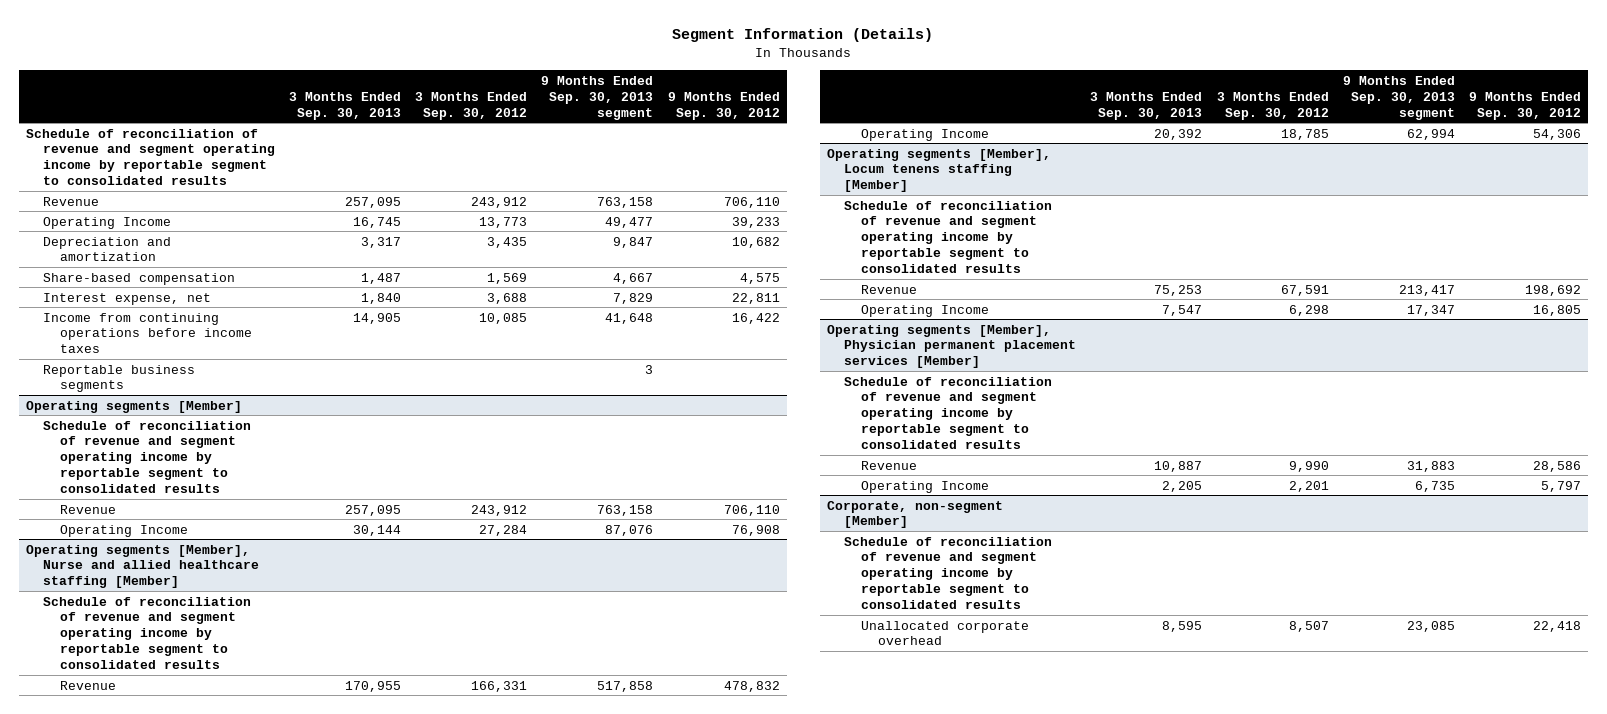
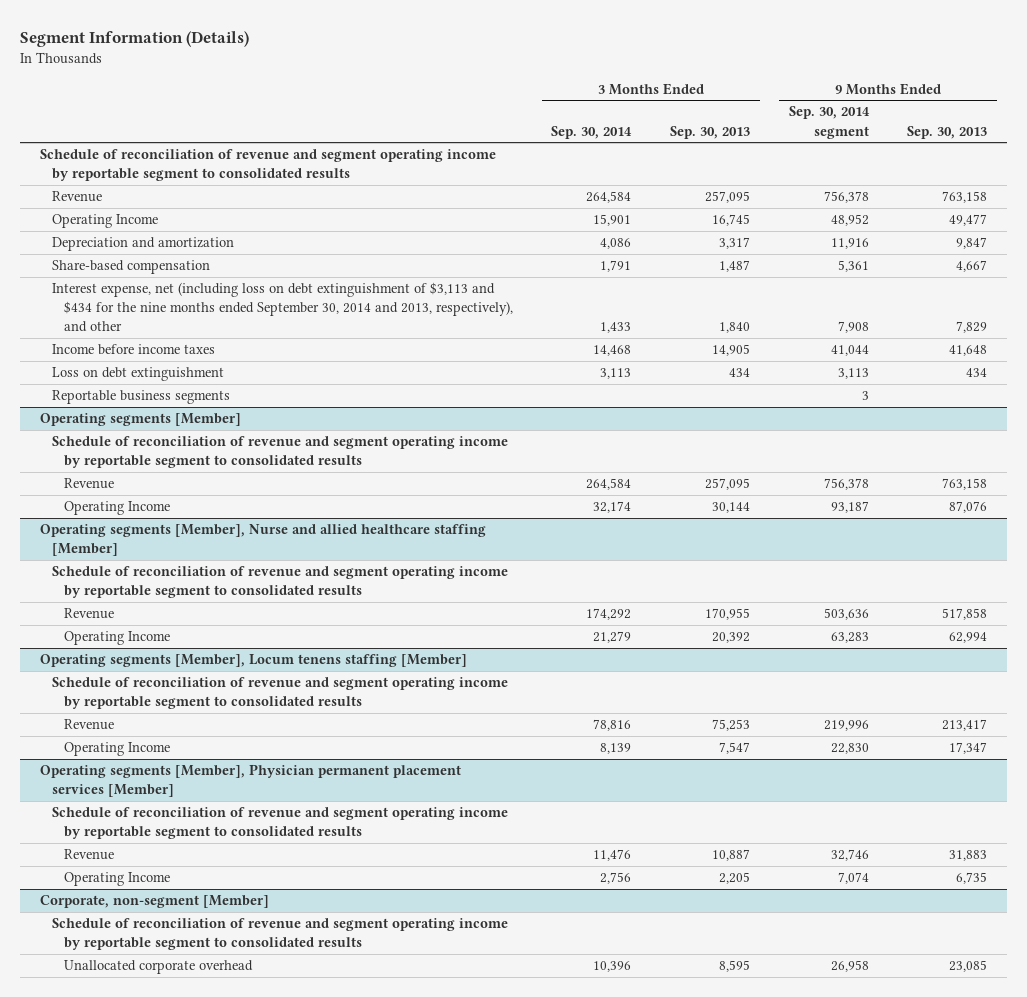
- | 3 Months Ended Sep. 30, 2013 | 3 Months Ended Sep. 30, 2012 | 9 Months Ended Sep. 30, 2013 segment | 9 Months Ended Sep. 30, 2012
+ | 3 Months Ended Sep. 30, 2014 | 3 Months Ended Sep. 30, 2013 | 9 Months Ended Sep. 30, 2014 segment | 9 Months Ended Sep. 30, 2013
- Interest expense, net | 1,840 | 3,688 | 7,829 | 22,811
- Income from continuing operations before income taxes | 14,905 | 10,085 | 41,648 | 16,422
+ Interest expense, net (including loss on debt extinguishment of $3,113 and $434 for the nine months ended September 30, 2014 and 2013, respectively), and other | 1,433 | 1,840 | 7,908 | 7,829
+ Income before income taxes | 14,468 | 14,905 | 41,044 | 41,648
+ Loss on debt extinguishment | 3,113 | 434 | 3,113 | 434

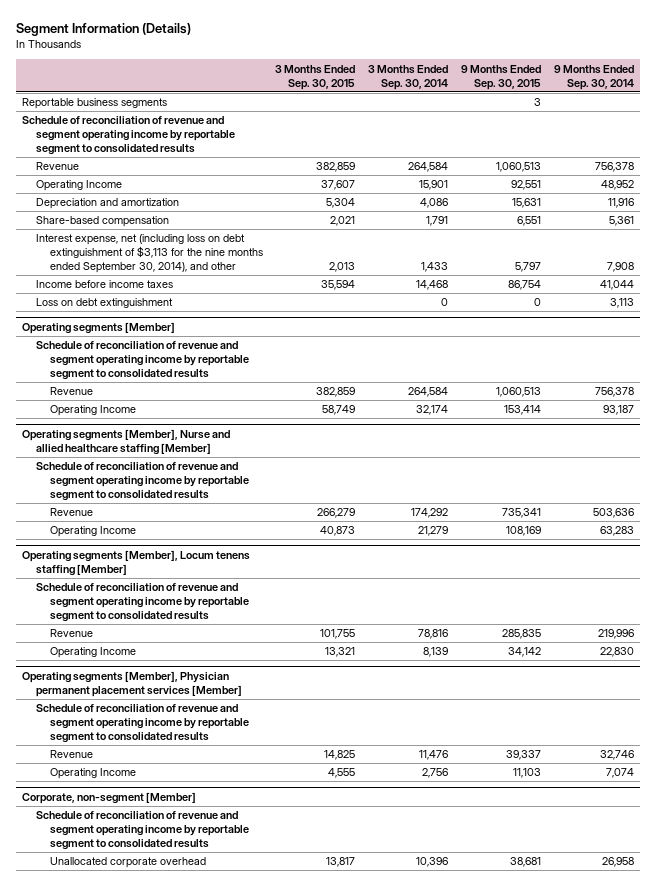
- | 3 Months Ended Sep. 30, 2014 | 3 Months Ended Sep. 30, 2013 | 9 Months Ended Sep. 30, 2014 segment | 9 Months Ended Sep. 30, 2013
+ | 3 Months Ended Sep. 30, 2015 | 3 Months Ended Sep. 30, 2014 | 9 Months Ended Sep. 30, 2015 | 9 Months Ended Sep. 30, 2014
moved up: Reportable business segments | | | 3 |
- Interest expense, net (including loss on debt extinguishment of $3,113 and $434 for the nine months ended September 30, 2014 and 2013, respectively), and other | 1,433 | 1,840 | 7,908 | 7,829
+ Interest expense, net (including loss on debt extinguishment of $3,113 for the nine months ended September 30, 2014), and other | 2,013 | 1,433 | 5,797 | 7,908
- Loss on debt extinguishment | 3,113 | 434 | 3,113 | 434
+ Loss on debt extinguishment | | 0 | 0 | 3,113

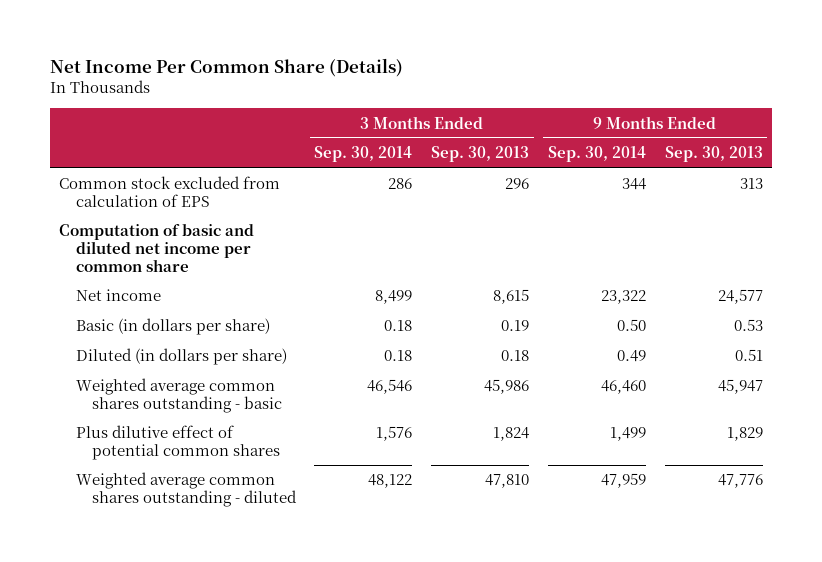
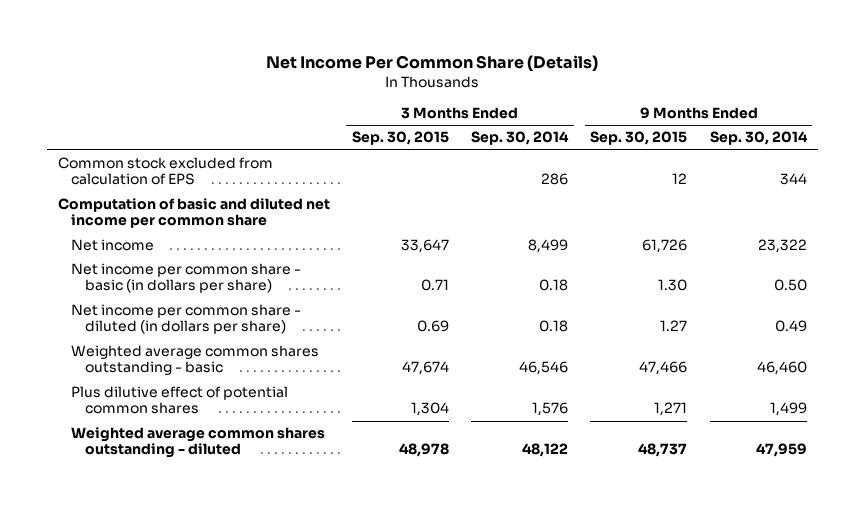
- | 3 Months Ended Sep. 30, 2014 | 3 Months Ended Sep. 30, 2013 | 9 Months Ended Sep. 30, 2014 | 9 Months Ended Sep. 30, 2013
+ | 3 Months Ended Sep. 30, 2015 | 3 Months Ended Sep. 30, 2014 | 9 Months Ended Sep. 30, 2015 | 9 Months Ended Sep. 30, 2014
- Basic (in dollars per share) | 0.18 | 0.19 | 0.50 | 0.53
- Diluted (in dollars per share) | 0.18 | 0.18 | 0.49 | 0.51
+ Net income per common share - basic (in dollars per share) | 0.71 | 0.18 | 1.30 | 0.50
+ Net income per common share - diluted (in dollars per share) | 0.69 | 0.18 | 1.27 | 0.49

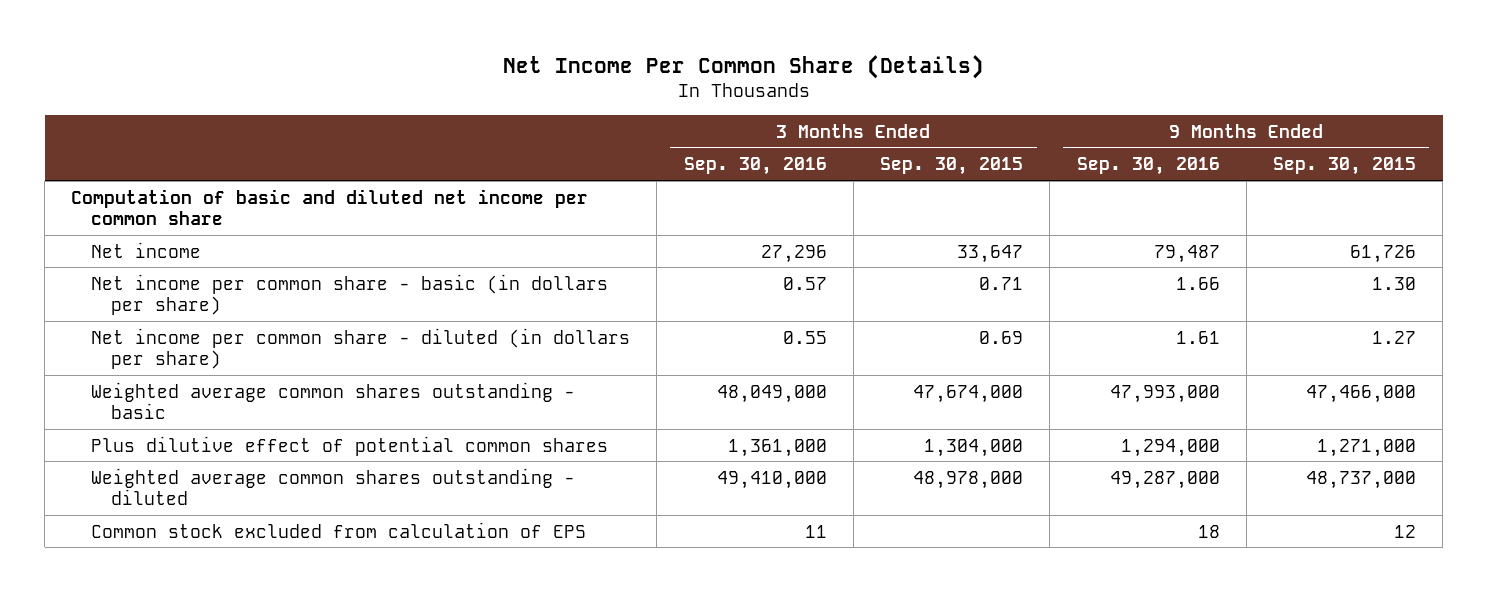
- | 3 Months Ended Sep. 30, 2015 | 3 Months Ended Sep. 30, 2014 | 9 Months Ended Sep. 30, 2015 | 9 Months Ended Sep. 30, 2014
+ | 3 Months Ended Sep. 30, 2016 | 3 Months Ended Sep. 30, 2015 | 9 Months Ended Sep. 30, 2016 | 9 Months Ended Sep. 30, 2015
- Weighted average common shares outstanding - basic | 47,674 | 46,546 | 47,466 | 46,460
- Plus dilutive effect of potential common shares | 1,304 | 1,576 | 1,271 | 1,499
- Weighted average common shares outstanding - diluted | 48,978 | 48,122 | 48,737 | 47,959
+ Weighted average common shares outstanding - basic | 48,049,000 | 47,674,000 | 47,993,000 | 47,466,000
+ Plus dilutive effect of potential common shares | 1,361,000 | 1,304,000 | 1,294,000 | 1,271,000
+ Weighted average common shares outstanding - diluted | 49,410,000 | 48,978,000 | 49,287,000 | 48,737,000
moved down: Common stock excluded from calculation of EPS | 11 | | 18 | 12

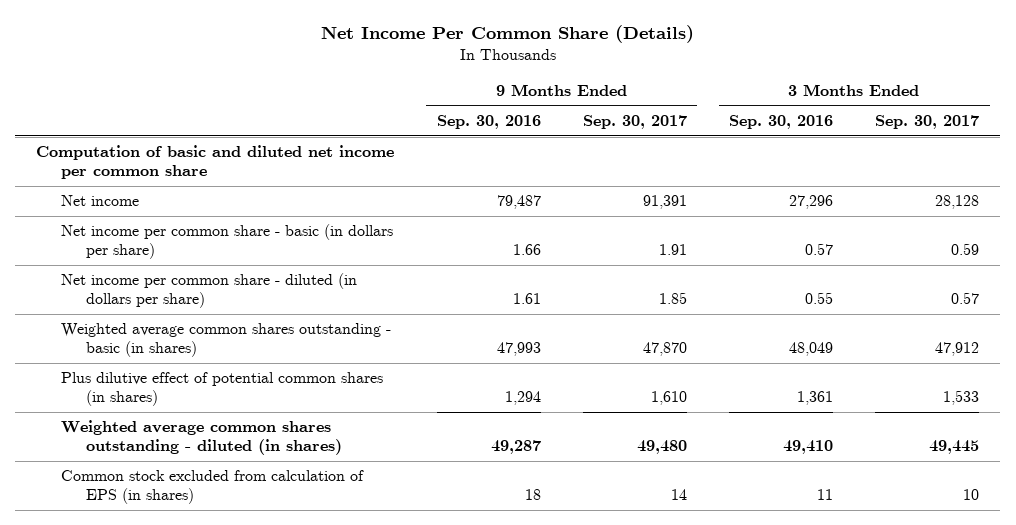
- | 3 Months Ended Sep. 30, 2016 | 3 Months Ended Sep. 30, 2015 | 9 Months Ended Sep. 30, 2016 | 9 Months Ended Sep. 30, 2015
+ | 9 Months Ended Sep. 30, 2016 | 9 Months Ended Sep. 30, 2017 | 3 Months Ended Sep. 30, 2016 | 3 Months Ended Sep. 30, 2017
- Weighted average common shares outstanding - basic | 48,049,000 | 47,674,000 | 47,993,000 | 47,466,000
- Plus dilutive effect of potential common shares | 1,361,000 | 1,304,000 | 1,294,000 | 1,271,000
- Weighted average common shares outstanding - diluted | 49,410,000 | 48,978,000 | 49,287,000 | 48,737,000
- Common stock excluded from calculation of EPS | 11 | | 18 | 12
+ Weighted average common shares outstanding - basic (in shares) | 47,993 | 47,870 | 48,049 | 47,912
+ Plus dilutive effect of potential common shares (in shares) | 1,294 | 1,610 | 1,361 | 1,533
+ Weighted average common shares outstanding - diluted (in shares) | 49,287 | 49,480 | 49,410 | 49,445
+ Common stock excluded from calculation of EPS (in shares) | 18 | 14 | 11 | 10

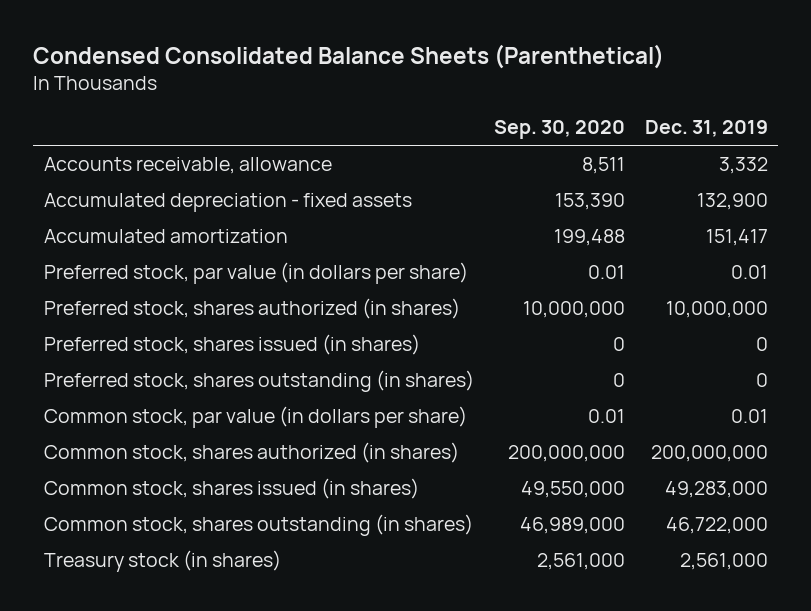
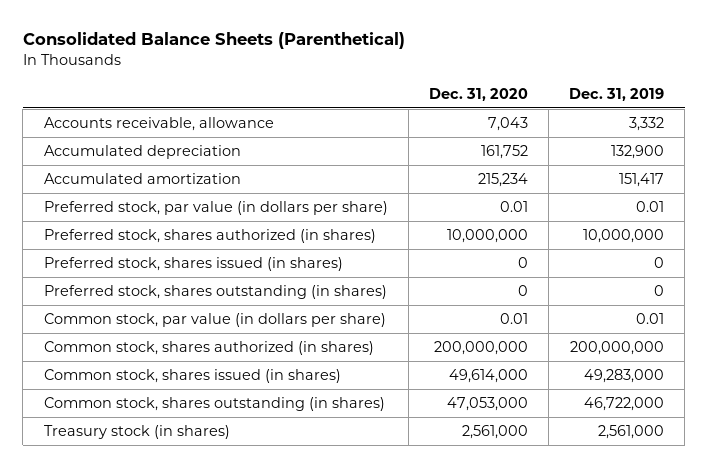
- Condensed Consolidated Balance Sheets (Parenthetical)
+ Consolidated Balance Sheets (Parenthetical)
- | Sep. 30, 2020 | Dec. 31, 2019
+ | Dec. 31, 2020 | Dec. 31, 2019
- Accumulated depreciation - fixed assets | 153,390 | 132,900
+ Accumulated depreciation | 161,752 | 132,900

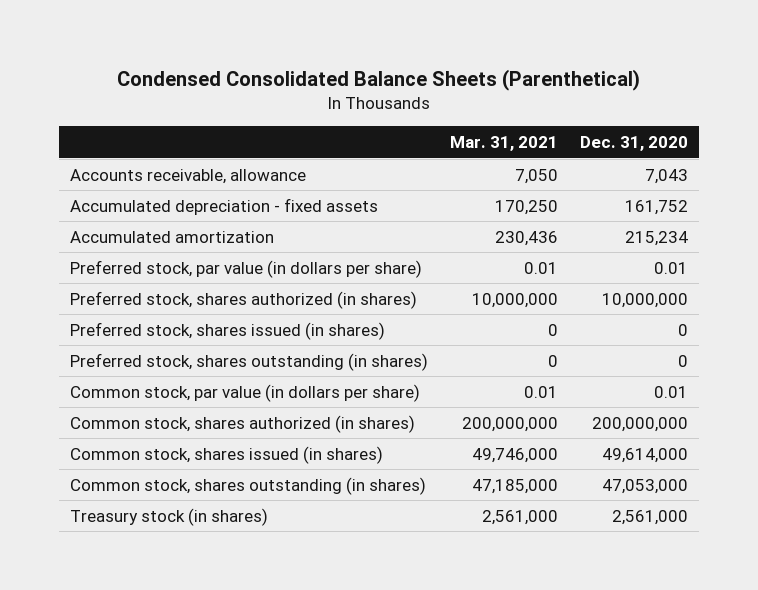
- Consolidated Balance Sheets (Parenthetical)
+ Condensed Consolidated Balance Sheets (Parenthetical)
- | Dec. 31, 2020 | Dec. 31, 2019
+ | Mar. 31, 2021 | Dec. 31, 2020
- Accumulated depreciation | 161,752 | 132,900
+ Accumulated depreciation - fixed assets | 170,250 | 161,752

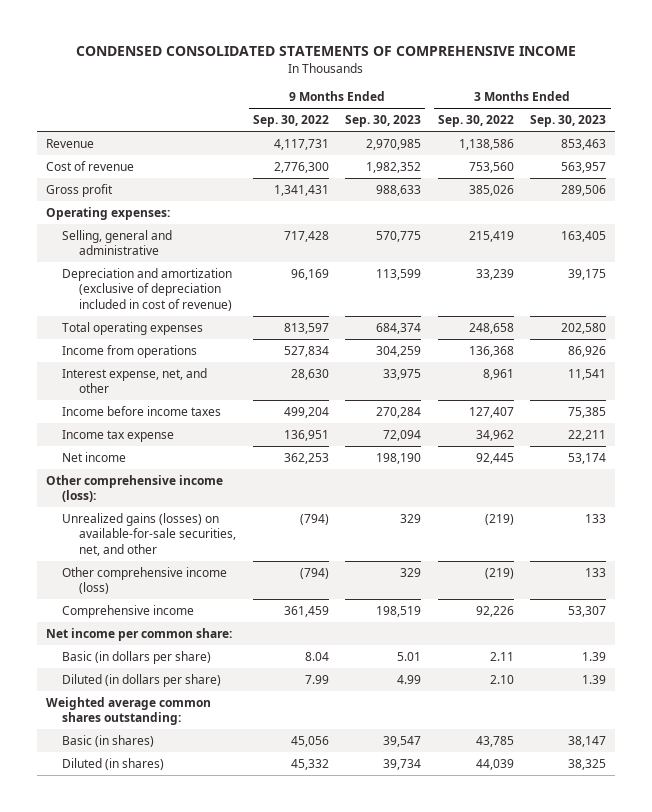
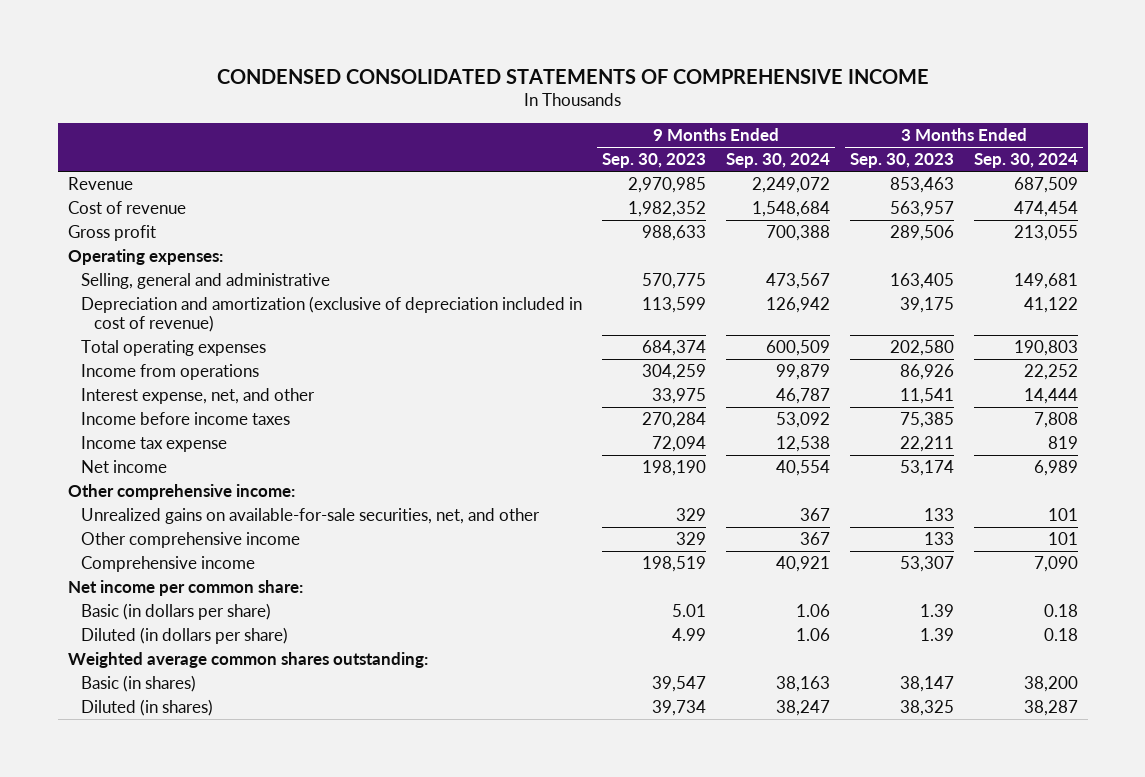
- | 9 Months Ended Sep. 30, 2022 | 9 Months Ended Sep. 30, 2023 | 3 Months Ended Sep. 30, 2022 | 3 Months Ended Sep. 30, 2023
+ | 9 Months Ended Sep. 30, 2023 | 9 Months Ended Sep. 30, 2024 | 3 Months Ended Sep. 30, 2023 | 3 Months Ended Sep. 30, 2024
- Other comprehensive income (loss):
- Unrealized gains (losses) on available-for-sale securities, net, and other | (794) | 329 | (219) | 133
- Other comprehensive income (loss) | (794) | 329 | (219) | 133
+ Other comprehensive income:
+ Unrealized gains on available-for-sale securities, net, and other | 329 | 367 | 133 | 101
+ Other comprehensive income | 329 | 367 | 133 | 101

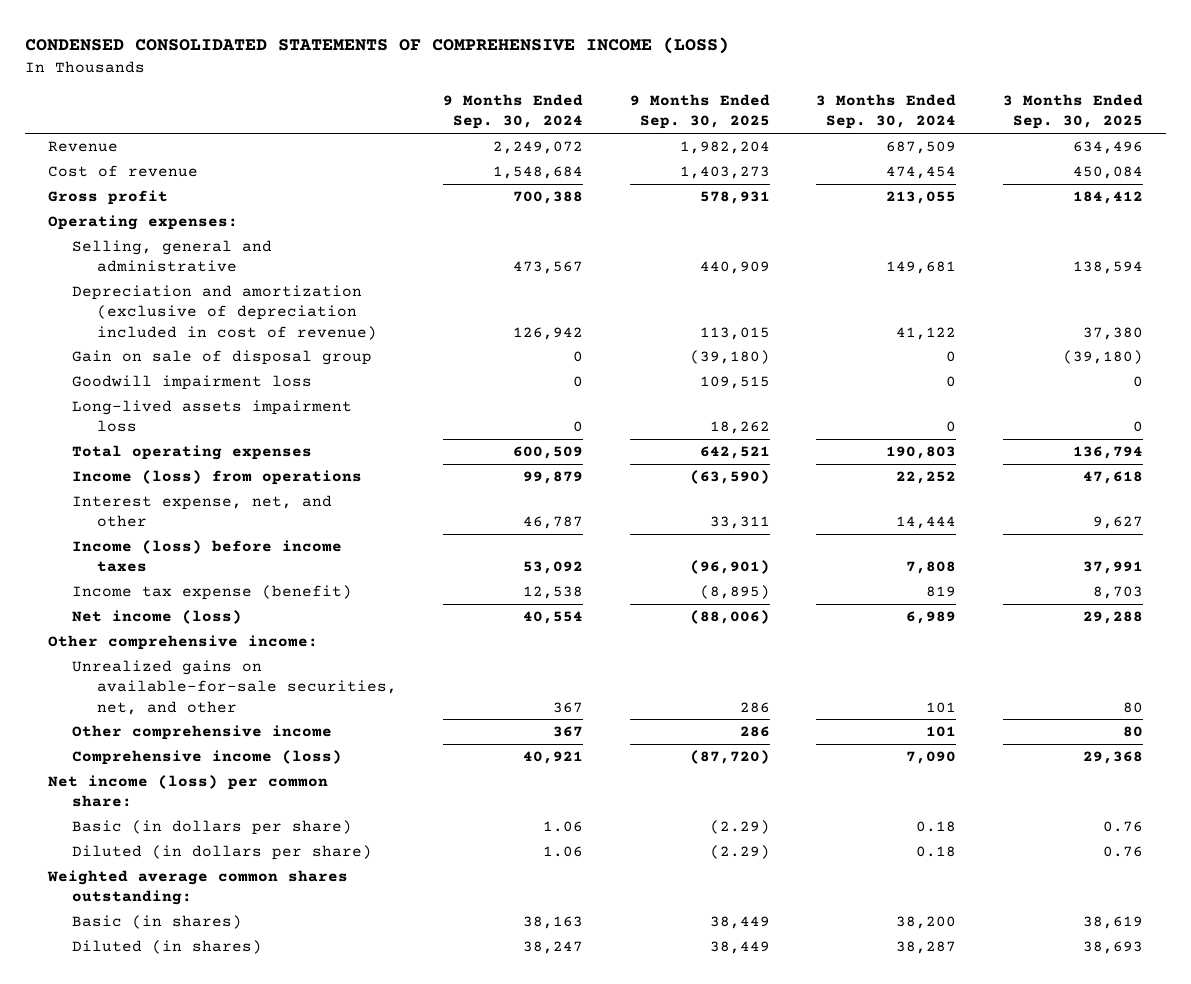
- CONDENSED CONSOLIDATED STATEMENTS OF COMPREHENSIVE INCOME
+ CONDENSED CONSOLIDATED STATEMENTS OF COMPREHENSIVE INCOME (LOSS)
- | 9 Months Ended Sep. 30, 2023 | 9 Months Ended Sep. 30, 2024 | 3 Months Ended Sep. 30, 2023 | 3 Months Ended Sep. 30, 2024
+ | 9 Months Ended Sep. 30, 2024 | 9 Months Ended Sep. 30, 2025 | 3 Months Ended Sep. 30, 2024 | 3 Months Ended Sep. 30, 2025
+ Gain on sale of disposal group | 0 | (39,180) | 0 | (39,180)
+ Goodwill impairment loss | 0 | 109,515 | 0 | 0
+ Long-lived assets impairment loss | 0 | 18,262 | 0 | 0
- Income from operations | 304,259 | 99,879 | 86,926 | 22,252
+ Income (loss) from operations | 99,879 | (63,590) | 22,252 | 47,618
- Income before income taxes | 270,284 | 53,092 | 75,385 | 7,808
- Income tax expense | 72,094 | 12,538 | 22,211 | 819
- Net income | 198,190 | 40,554 | 53,174 | 6,989
+ Income (loss) before income taxes | 53,092 | (96,901) | 7,808 | 37,991
+ Income tax expense (benefit) | 12,538 | (8,895) | 819 | 8,703
+ Net income (loss) | 40,554 | (88,006) | 6,989 | 29,288
- Comprehensive income | 198,519 | 40,921 | 53,307 | 7,090
- Net income per common share:
+ Comprehensive income (loss) | 40,921 | (87,720) | 7,090 | 29,368
+ Net income (loss) per common share:

